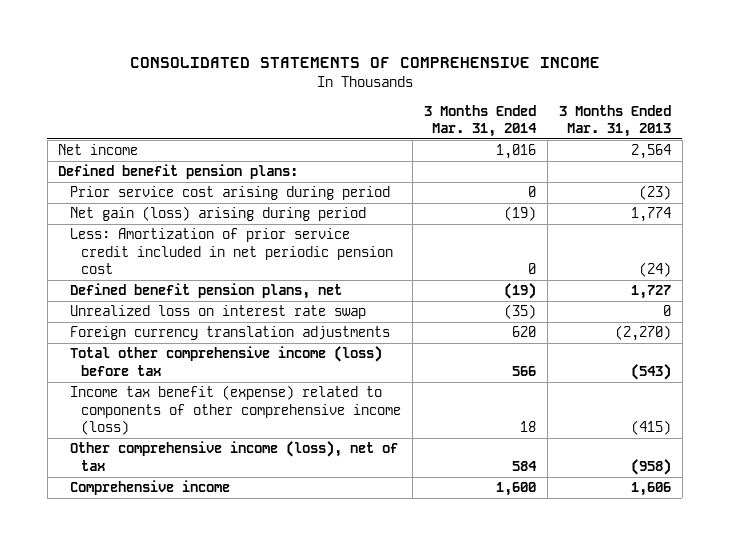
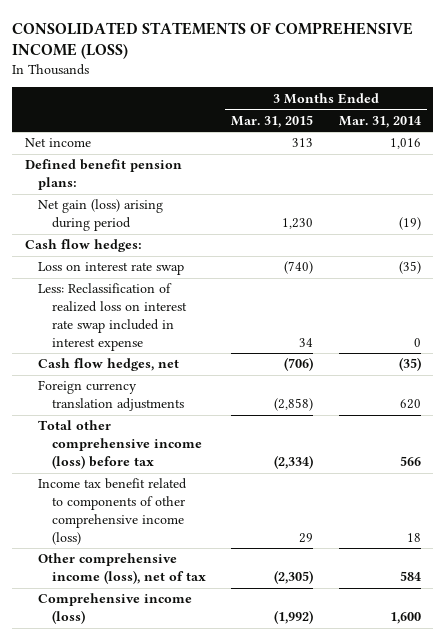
- CONSOLIDATED STATEMENTS OF COMPREHENSIVE INCOME
+ CONSOLIDATED STATEMENTS OF COMPREHENSIVE INCOME (LOSS)
- | 3 Months Ended Mar. 31, 2014 | 3 Months Ended Mar. 31, 2013
+ | 3 Months Ended Mar. 31, 2015 | 3 Months Ended Mar. 31, 2014
- Prior service cost arising during period | 0 | (23)
- Less: Amortization of prior service credit included in net periodic pension cost | 0 | (24)
- Defined benefit pension plans, net | (19) | 1,727
- Unrealized loss on interest rate swap | (35) | 0
+ Cash flow hedges:
+ Loss on interest rate swap | (740) | (35)
+ Less: Reclassification of realized loss on interest rate swap included in interest expense | 34 | 0
+ Cash flow hedges, net | (706) | (35)
- Income tax benefit (expense) related to components of other comprehensive income (loss) | 18 | (415)
+ Income tax benefit related to components of other comprehensive income (loss) | 29 | 18
- Comprehensive income | 1,600 | 1,606
+ Comprehensive income (loss) | (1,992) | 1,600

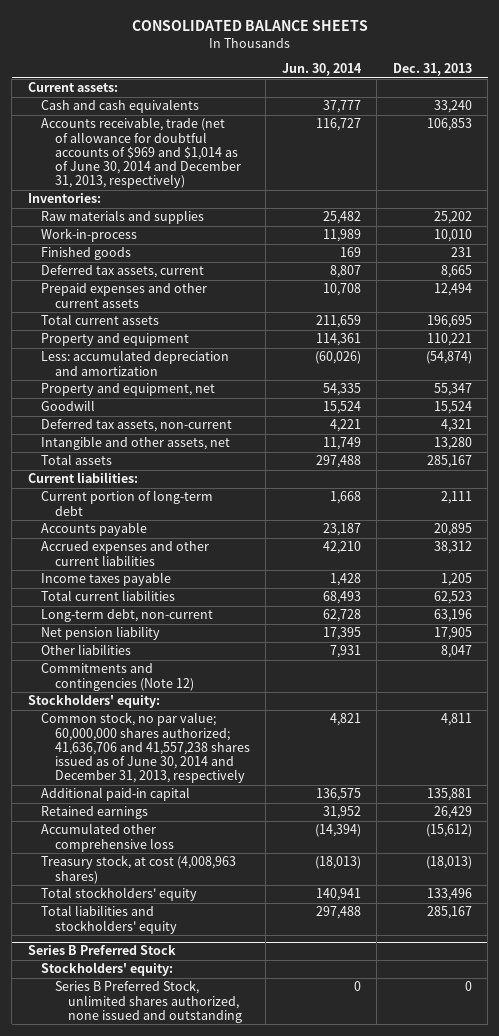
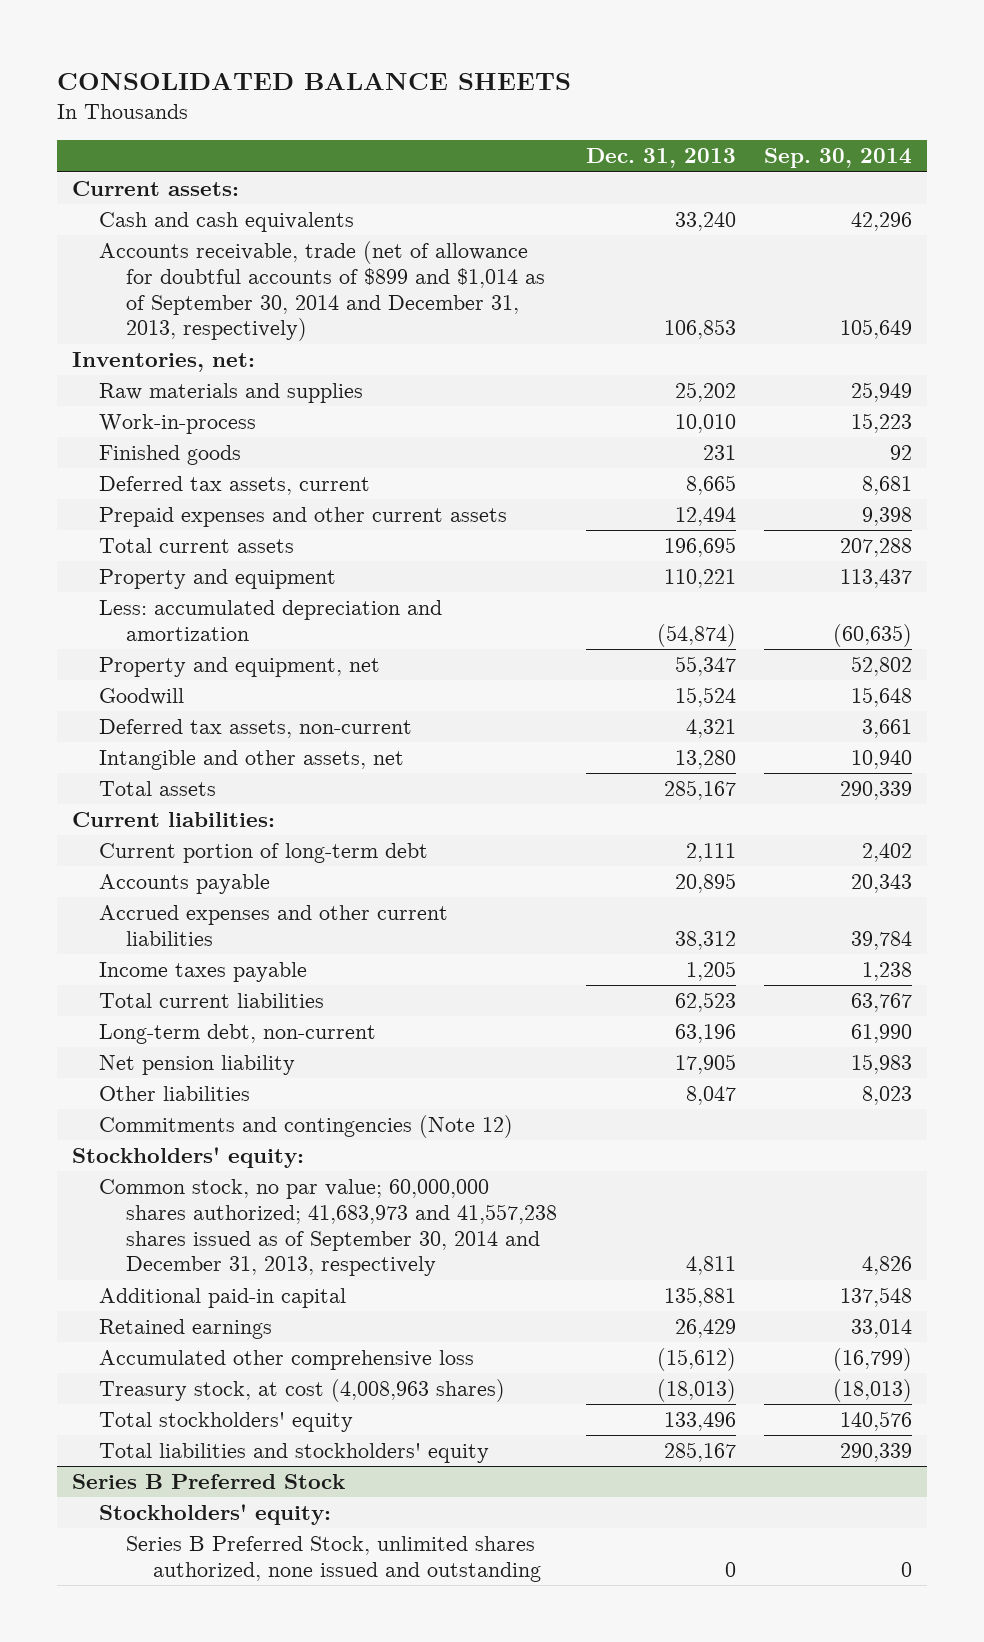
- | Jun. 30, 2014 | Dec. 31, 2013
+ | Dec. 31, 2013 | Sep. 30, 2014
- Accounts receivable, trade (net of allowance for doubtful accounts of $969 and $1,014 as of June 30, 2014 and December 31, 2013, respectively) | 116,727 | 106,853
- Inventories:
+ Accounts receivable, trade (net of allowance for doubtful accounts of $899 and $1,014 as of September 30, 2014 and December 31, 2013, respectively) | 106,853 | 105,649
+ Inventories, net:
- Common stock, no par value; 60,000,000 shares authorized; 41,636,706 and 41,557,238 shares issued as of June 30, 2014 and December 31, 2013, respectively | 4,821 | 4,811
+ Common stock, no par value; 60,000,000 shares authorized; 41,683,973 and 41,557,238 shares issued as of September 30, 2014 and December 31, 2013, respectively | 4,811 | 4,826

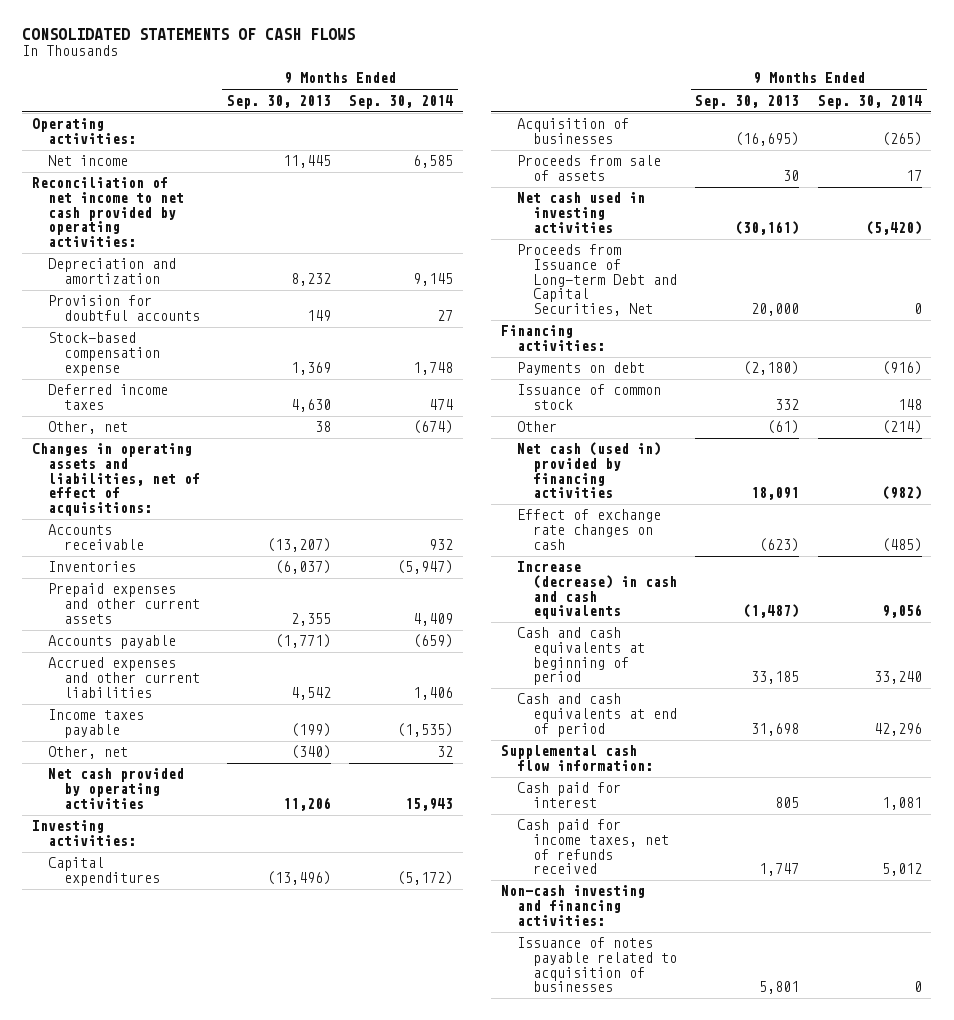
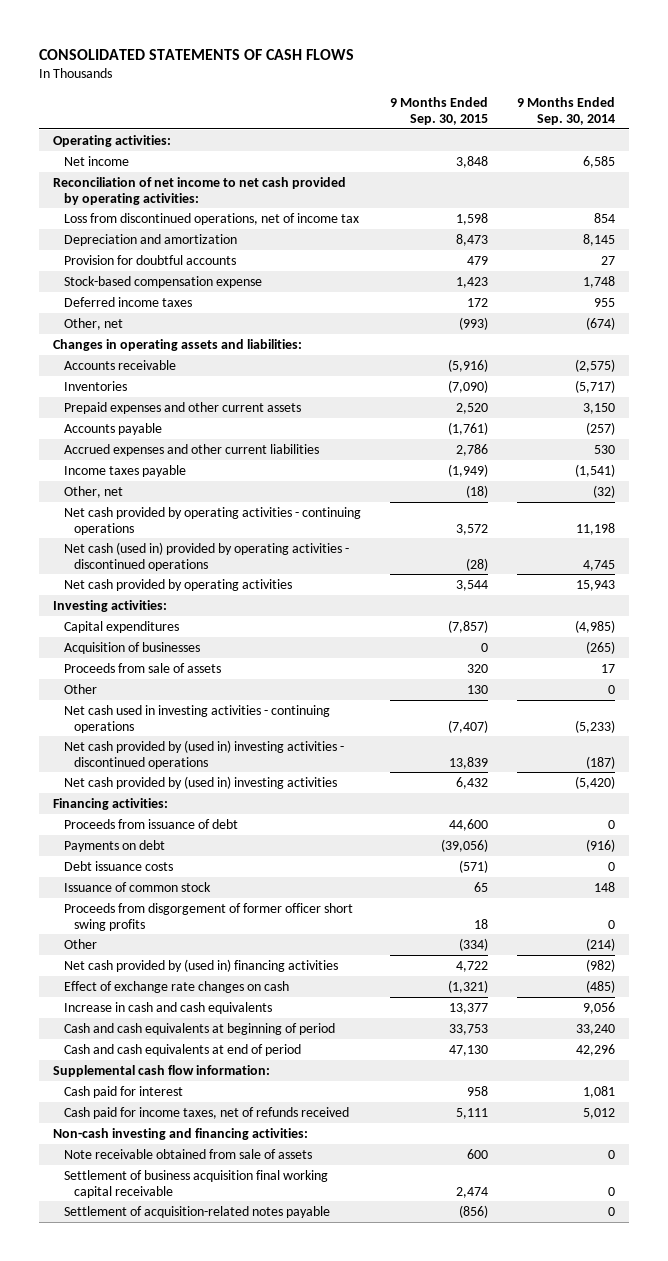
- | 9 Months Ended Sep. 30, 2013 | 9 Months Ended Sep. 30, 2014
+ | 9 Months Ended Sep. 30, 2015 | 9 Months Ended Sep. 30, 2014
- Depreciation and amortization | 8,232 | 9,145
+ Loss from discontinued operations, net of income tax | 1,598 | 854
+ Depreciation and amortization | 8,473 | 8,145
- Deferred income taxes | 4,630 | 474
+ Deferred income taxes | 172 | 955
- Changes in operating assets and liabilities, net of effect of acquisitions:
- Accounts receivable | (13,207) | 932
- Inventories | (6,037) | (5,947)
- Prepaid expenses and other current assets | 2,355 | 4,409
- Accounts payable | (1,771) | (659)
- Accrued expenses and other current liabilities | 4,542 | 1,406
- Income taxes payable | (199) | (1,535)
- Other, net | (340) | 32
+ Changes in operating assets and liabilities:
+ Accounts receivable | (5,916) | (2,575)
+ Inventories | (7,090) | (5,717)
+ Prepaid expenses and other current assets | 2,520 | 3,150
+ Accounts payable | (1,761) | (257)
+ Accrued expenses and other current liabilities | 2,786 | 530
+ Income taxes payable | (1,949) | (1,541)
+ Other, net | (18) | (32)
+ Net cash provided by operating activities - continuing operations | 3,572 | 11,198
+ Net cash (used in) provided by operating activities - discontinued operations | (28) | 4,745
- Capital expenditures | (13,496) | (5,172)
+ Capital expenditures | (7,857) | (4,985)
- Net cash used in investing activities | (30,161) | (5,420)
- Proceeds from Issuance of Long-term Debt and Capital Securities, Net | 20,000 | 0
+ Other | 130 | 0
+ Net cash used in investing activities - continuing operations | (7,407) | (5,233)
+ Net cash provided by (used in) investing activities - discontinued operations | 13,839 | (187)
+ Net cash provided by (used in) investing activities | 6,432 | (5,420)
+ Proceeds from issuance of debt | 44,600 | 0
+ Debt issuance costs | (571) | 0
+ Proceeds from disgorgement of former officer short swing profits | 18 | 0
- Net cash (used in) provided by financing activities | 18,091 | (982)
+ Net cash provided by (used in) financing activities | 4,722 | (982)
- Increase (decrease) in cash and cash equivalents | (1,487) | 9,056
+ Increase in cash and cash equivalents | 13,377 | 9,056
- Issuance of notes payable related to acquisition of businesses | 5,801 | 0
+ Note receivable obtained from sale of assets | 600 | 0
+ Settlement of business acquisition final working capital receivable | 2,474 | 0
+ Settlement of acquisition-related notes payable | (856) | 0

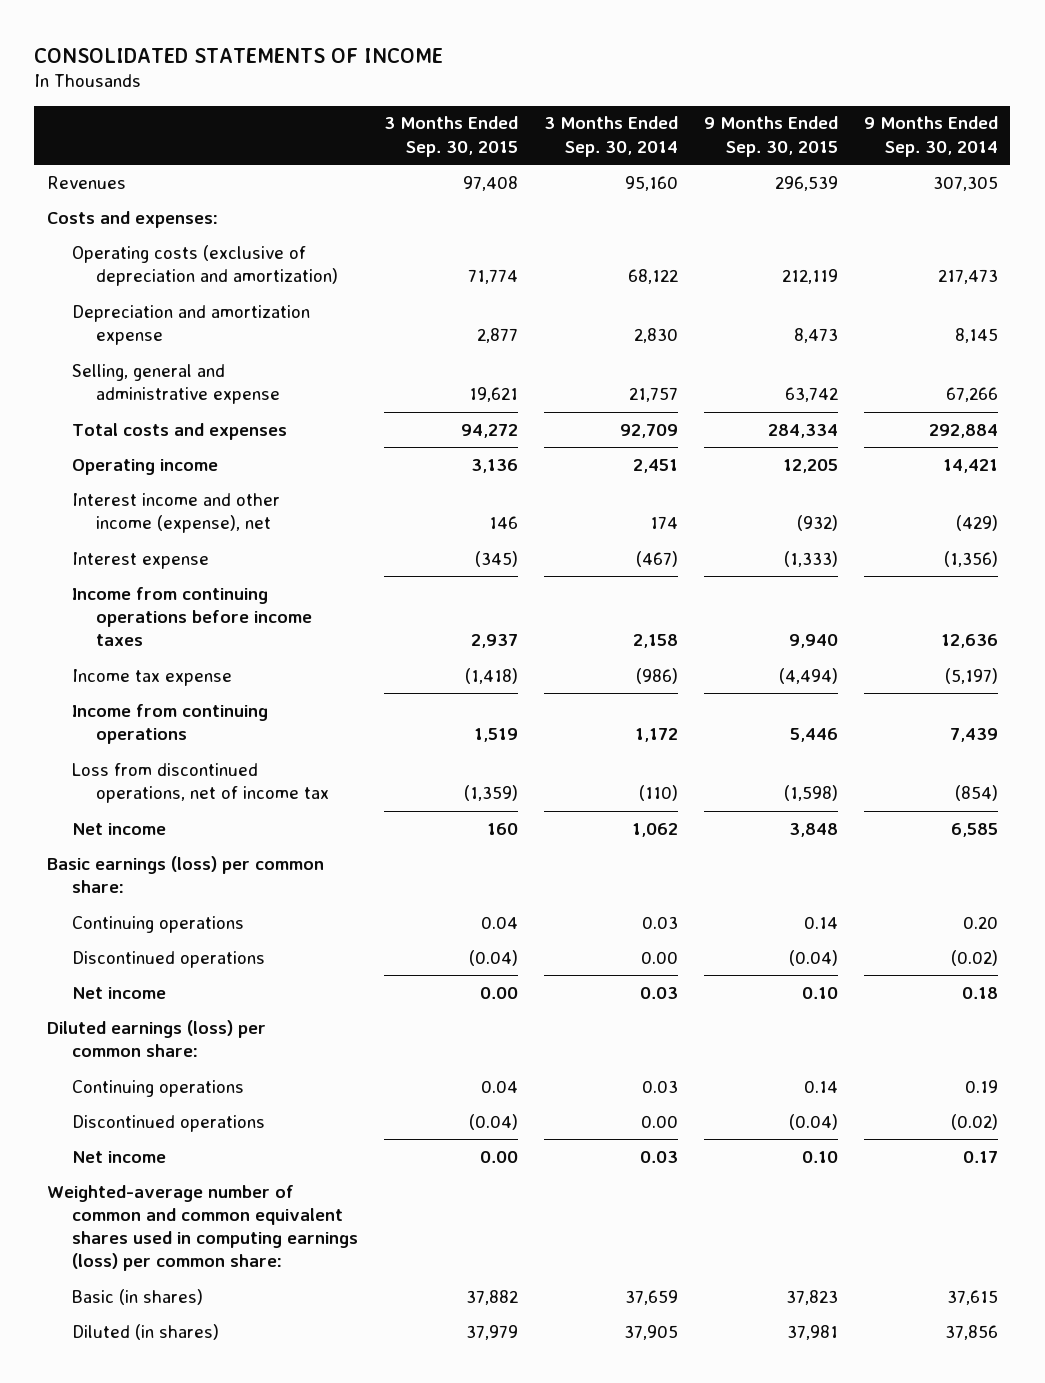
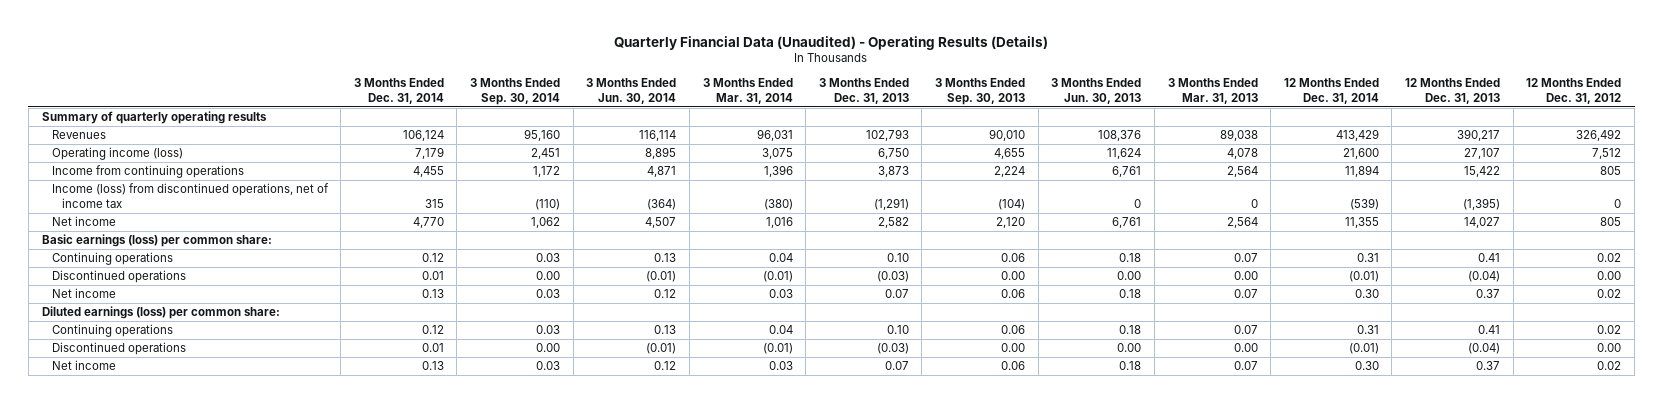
- CONSOLIDATED STATEMENTS OF INCOME
+ Quarterly Financial Data (Unaudited) - Operating Results (Details)
- | 3 Months Ended Sep. 30, 2015 | 3 Months Ended Sep. 30, 2014 | 9 Months Ended Sep. 30, 2015 | 9 Months Ended Sep. 30, 2014
+ | 3 Months Ended Dec. 31, 2014 | 3 Months Ended Sep. 30, 2014 | 3 Months Ended Jun. 30, 2014 | 3 Months Ended Mar. 31, 2014 | 3 Months Ended Dec. 31, 2013 | 3 Months Ended Sep. 30, 2013 | 3 Months Ended Jun. 30, 2013 | 3 Months Ended Mar. 31, 2013 | 12 Months Ended Dec. 31, 2014 | 12 Months Ended Dec. 31, 2013 | 12 Months Ended Dec. 31, 2012
+ Summary of quarterly operating results
- Costs and expenses:
- Operating costs (exclusive of depreciation and amortization) | 71,774 | 68,122 | 212,119 | 217,473
- Depreciation and amortization expense | 2,877 | 2,830 | 8,473 | 8,145
- Selling, general and administrative expense | 19,621 | 21,757 | 63,742 | 67,266
- Total costs and expenses | 94,272 | 92,709 | 284,334 | 292,884
- Operating income | 3,136 | 2,451 | 12,205 | 14,421
- Interest income and other income (expense), net | 146 | 174 | (932) | (429)
- Interest expense | (345) | (467) | (1,333) | (1,356)
- Income from continuing operations before income taxes | 2,937 | 2,158 | 9,940 | 12,636
- Income tax expense | (1,418) | (986) | (4,494) | (5,197)
+ Operating income (loss) | 7,179 | 2,451 | 8,895 | 3,075 | 6,750 | 4,655 | 11,624 | 4,078 | 21,600 | 27,107 | 7,512
- Loss from discontinued operations, net of income tax | (1,359) | (110) | (1,598) | (854)
+ Income (loss) from discontinued operations, net of income tax | 315 | (110) | (364) | (380) | (1,291) | (104) | 0 | 0 | (539) | (1,395) | 0
- Weighted-average number of common and common equivalent shares used in computing earnings (loss) per common share:
- Basic (in shares) | 37,882 | 37,659 | 37,823 | 37,615
- Diluted (in shares) | 37,979 | 37,905 | 37,981 | 37,856

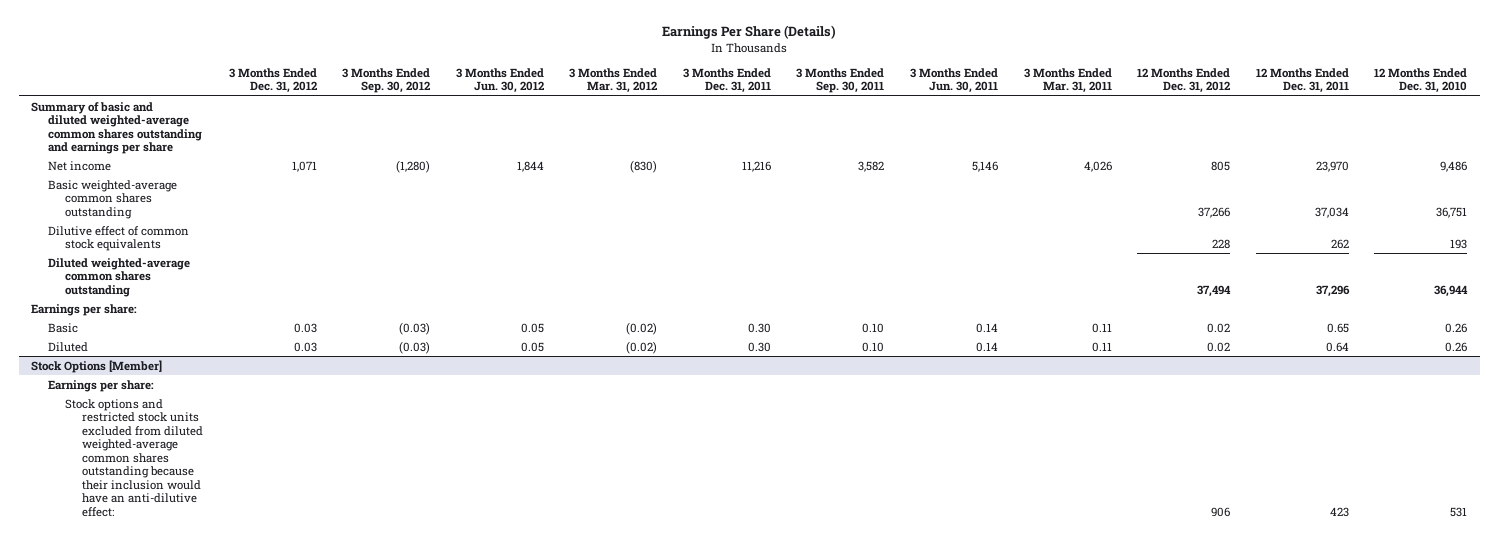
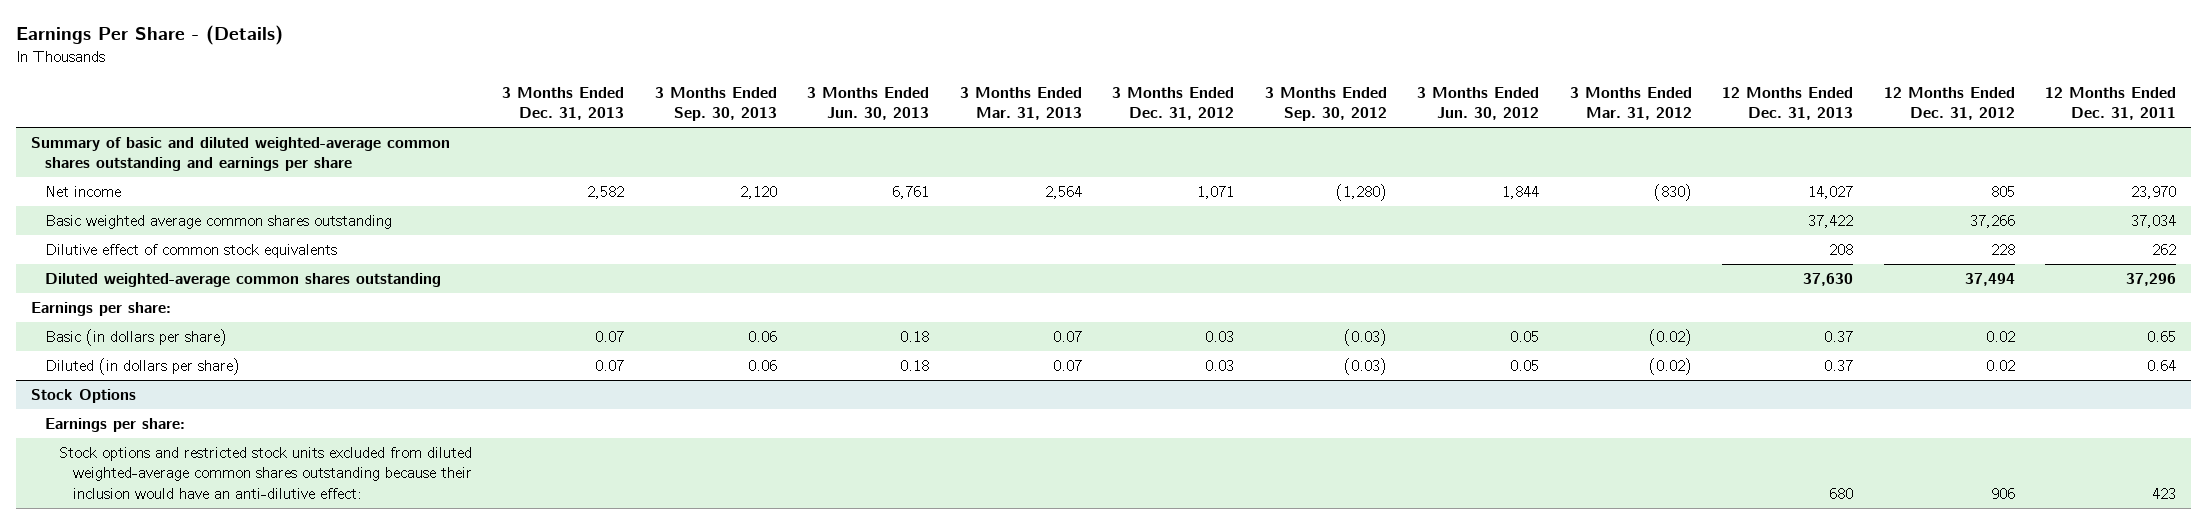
- Earnings Per Share (Details)
+ Earnings Per Share - (Details)
- | 3 Months Ended Dec. 31, 2012 | 3 Months Ended Sep. 30, 2012 | 3 Months Ended Jun. 30, 2012 | 3 Months Ended Mar. 31, 2012 | 3 Months Ended Dec. 31, 2011 | 3 Months Ended Sep. 30, 2011 | 3 Months Ended Jun. 30, 2011 | 3 Months Ended Mar. 31, 2011 | 12 Months Ended Dec. 31, 2012 | 12 Months Ended Dec. 31, 2011 | 12 Months Ended Dec. 31, 2010
+ | 3 Months Ended Dec. 31, 2013 | 3 Months Ended Sep. 30, 2013 | 3 Months Ended Jun. 30, 2013 | 3 Months Ended Mar. 31, 2013 | 3 Months Ended Dec. 31, 2012 | 3 Months Ended Sep. 30, 2012 | 3 Months Ended Jun. 30, 2012 | 3 Months Ended Mar. 31, 2012 | 12 Months Ended Dec. 31, 2013 | 12 Months Ended Dec. 31, 2012 | 12 Months Ended Dec. 31, 2011
- Basic weighted-average common shares outstanding | | | | | | | | | 37,266 | 37,034 | 36,751
+ Basic weighted average common shares outstanding | | | | | | | | | 37,422 | 37,266 | 37,034
- Basic | 0.03 | (0.03) | 0.05 | (0.02) | 0.30 | 0.10 | 0.14 | 0.11 | 0.02 | 0.65 | 0.26
- Diluted | 0.03 | (0.03) | 0.05 | (0.02) | 0.30 | 0.10 | 0.14 | 0.11 | 0.02 | 0.64 | 0.26
- Stock Options [Member]
+ Basic (in dollars per share) | 0.07 | 0.06 | 0.18 | 0.07 | 0.03 | (0.03) | 0.05 | (0.02) | 0.37 | 0.02 | 0.65
+ Diluted (in dollars per share) | 0.07 | 0.06 | 0.18 | 0.07 | 0.03 | (0.03) | 0.05 | (0.02) | 0.37 | 0.02 | 0.64
+ Stock Options

